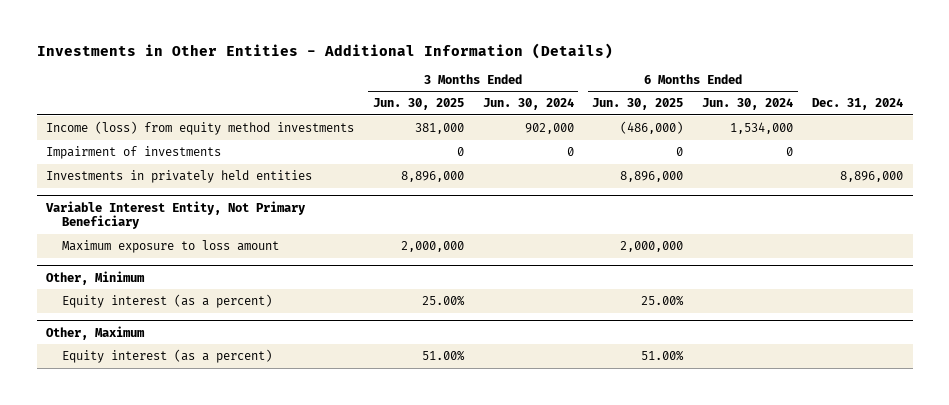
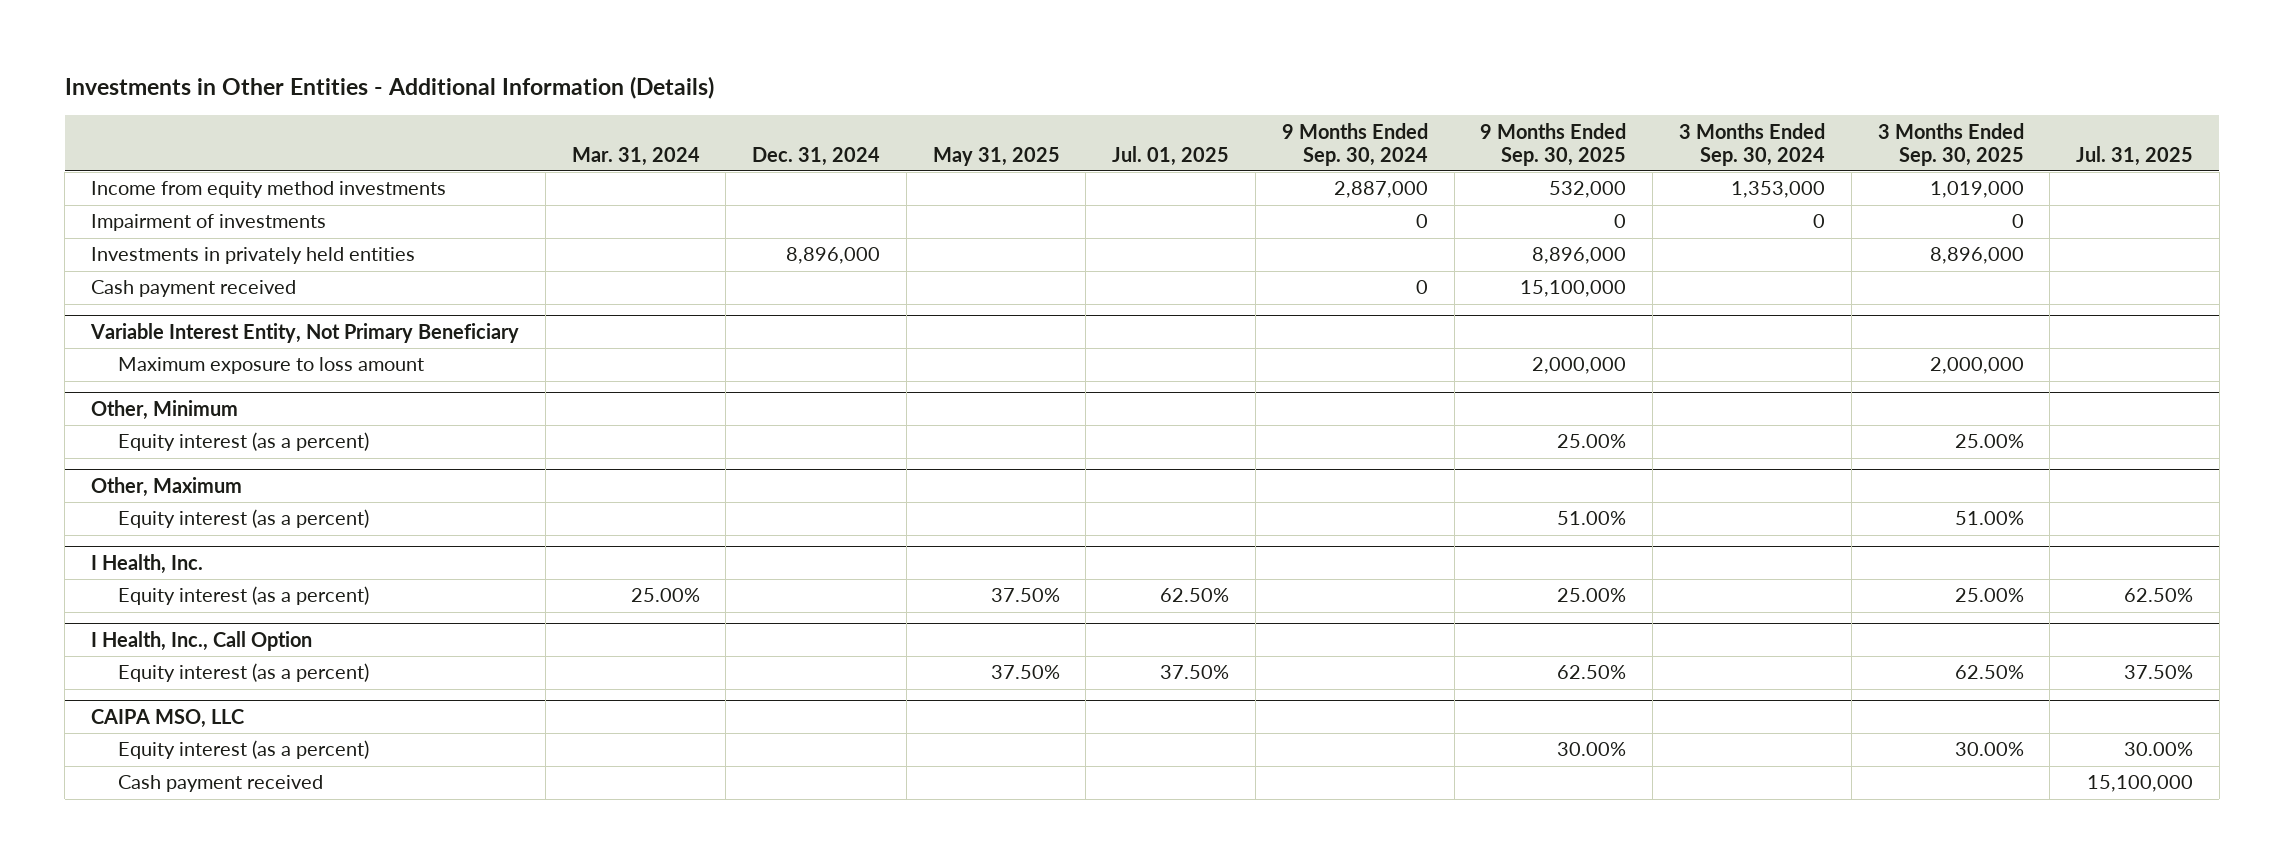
- | 3 Months Ended Jun. 30, 2025 | 3 Months Ended Jun. 30, 2024 | 6 Months Ended Jun. 30, 2025 | 6 Months Ended Jun. 30, 2024 | Dec. 31, 2024
+ | Mar. 31, 2024 | Dec. 31, 2024 | May 31, 2025 | Jul. 01, 2025 | 9 Months Ended Sep. 30, 2024 | 9 Months Ended Sep. 30, 2025 | 3 Months Ended Sep. 30, 2024 | 3 Months Ended Sep. 30, 2025 | Jul. 31, 2025
- Income (loss) from equity method investments | 381,000 | 902,000 | (486,000) | 1,534,000 |
+ Income from equity method investments | | | | | 2,887,000 | 532,000 | 1,353,000 | 1,019,000 |
+ Cash payment received | | | | | 0 | 15,100,000 | | |
+ I Health, Inc.
+ Equity interest (as a percent) | 25.00% | | 37.50% | 62.50% | | 25.00% | | 25.00% | 62.50%
+ I Health, Inc., Call Option
+ Equity interest (as a percent) | | | 37.50% | 37.50% | | 62.50% | | 62.50% | 37.50%
+ CAIPA MSO, LLC
+ Equity interest (as a percent) | | | | | | 30.00% | | 30.00% | 30.00%
+ Cash payment received | | | | | | | | | 15,100,000

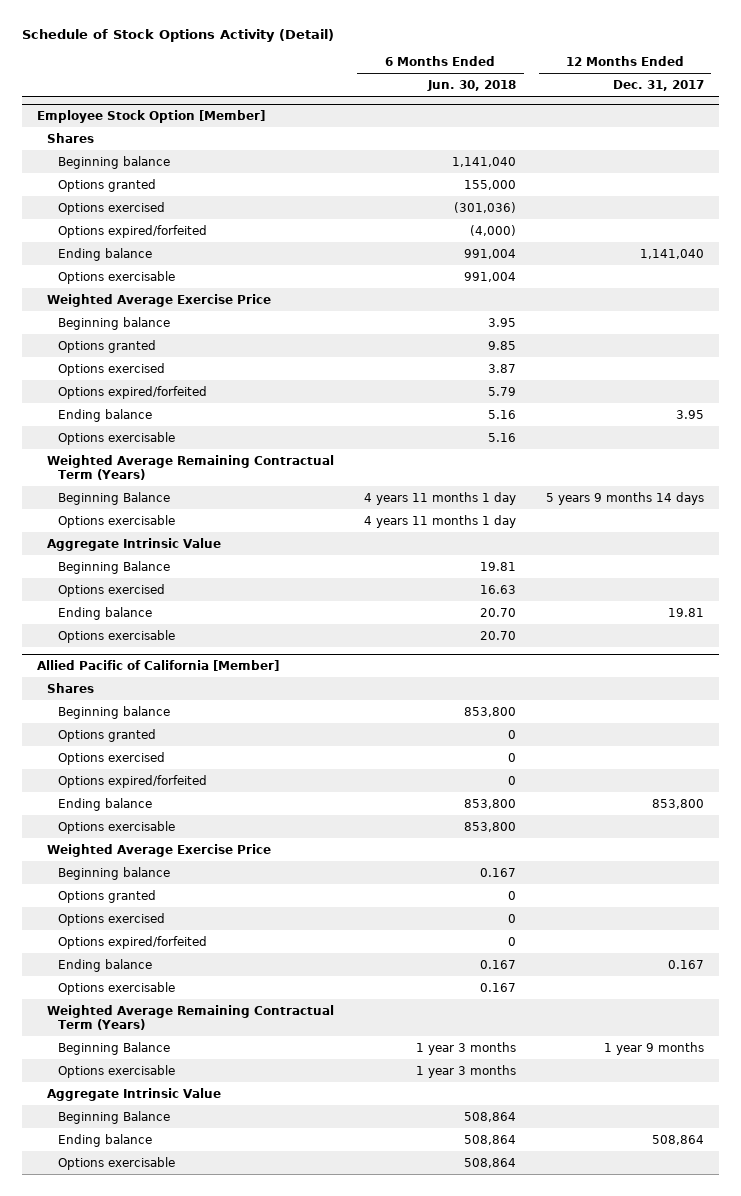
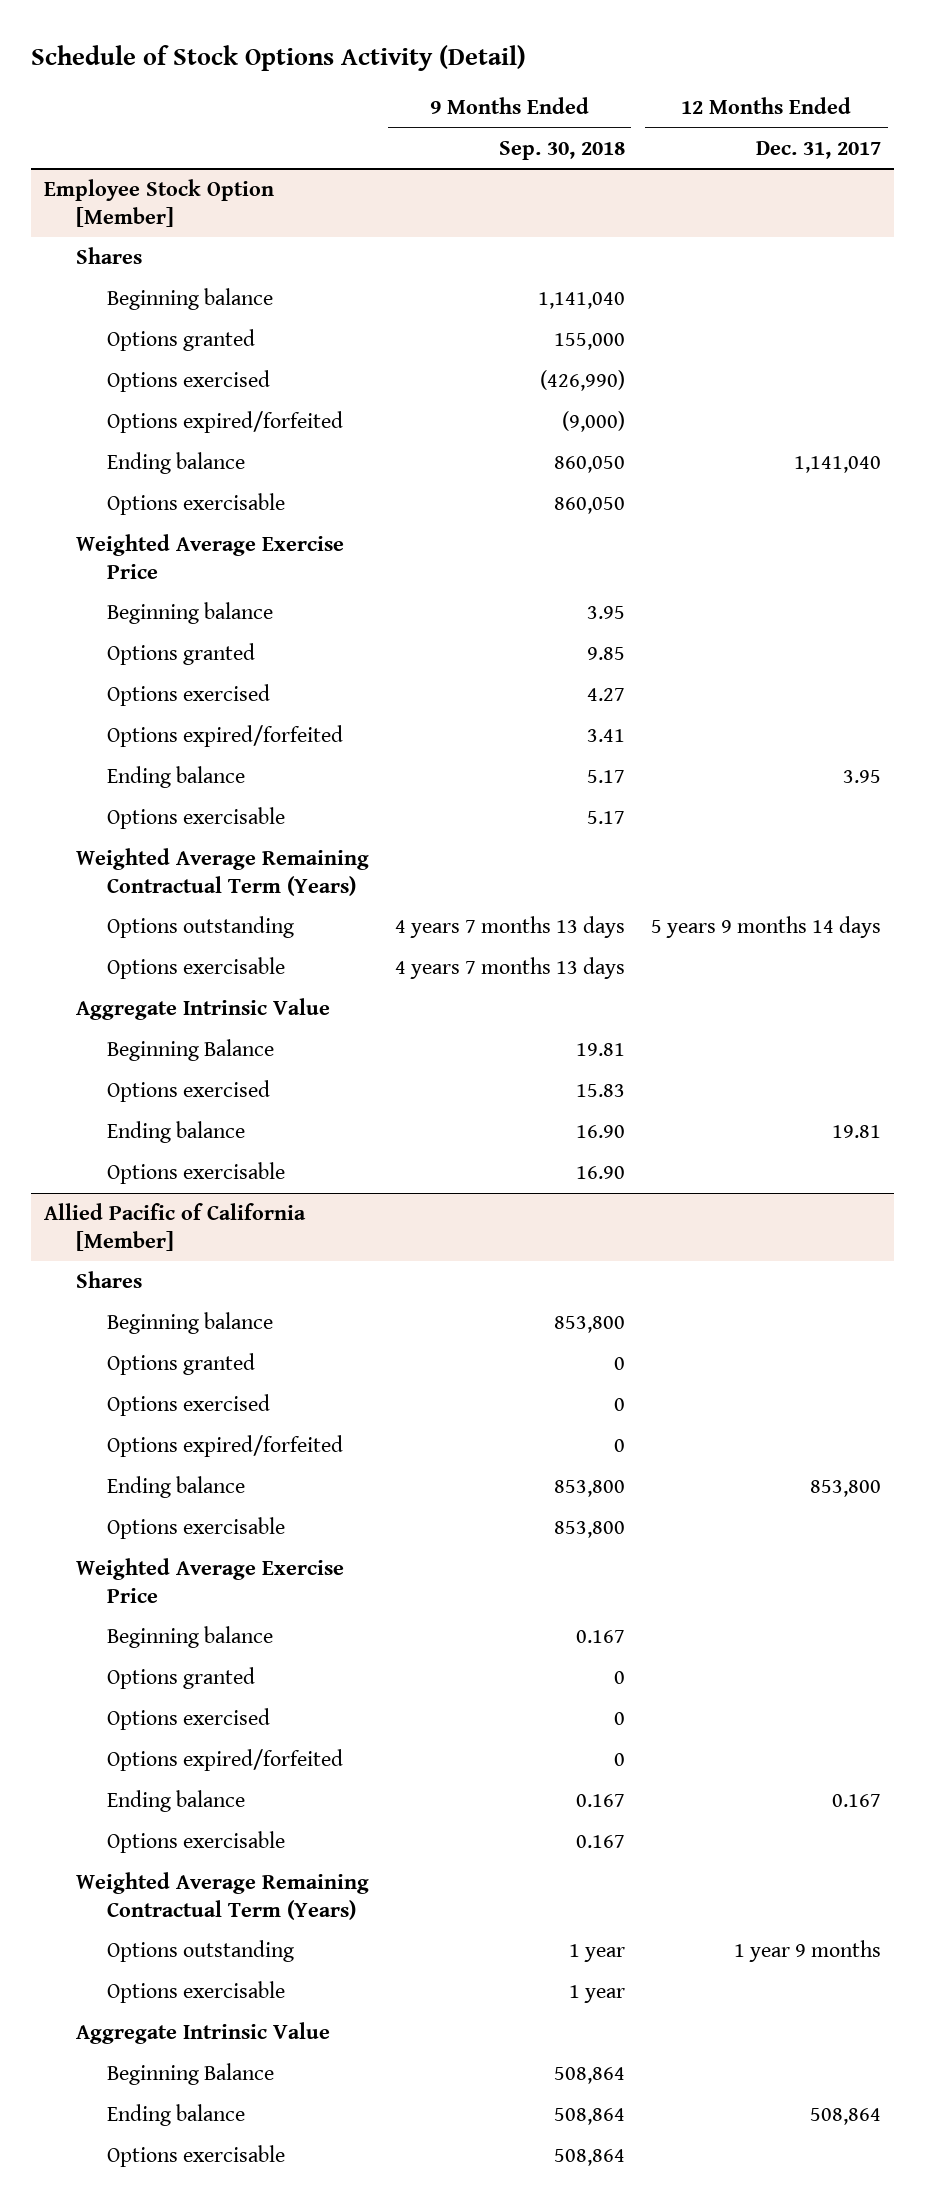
- | 6 Months Ended Jun. 30, 2018 | 12 Months Ended Dec. 31, 2017
+ | 9 Months Ended Sep. 30, 2018 | 12 Months Ended Dec. 31, 2017
@ Employee Stock Option [Member]
- Beginning Balance | 4 years 11 months 1 day | 5 years 9 months 14 days
+ Options outstanding | 4 years 7 months 13 days | 5 years 9 months 14 days
@ Allied Pacific of California [Member]
- Beginning Balance | 1 year 3 months | 1 year 9 months
+ Options outstanding | 1 year | 1 year 9 months

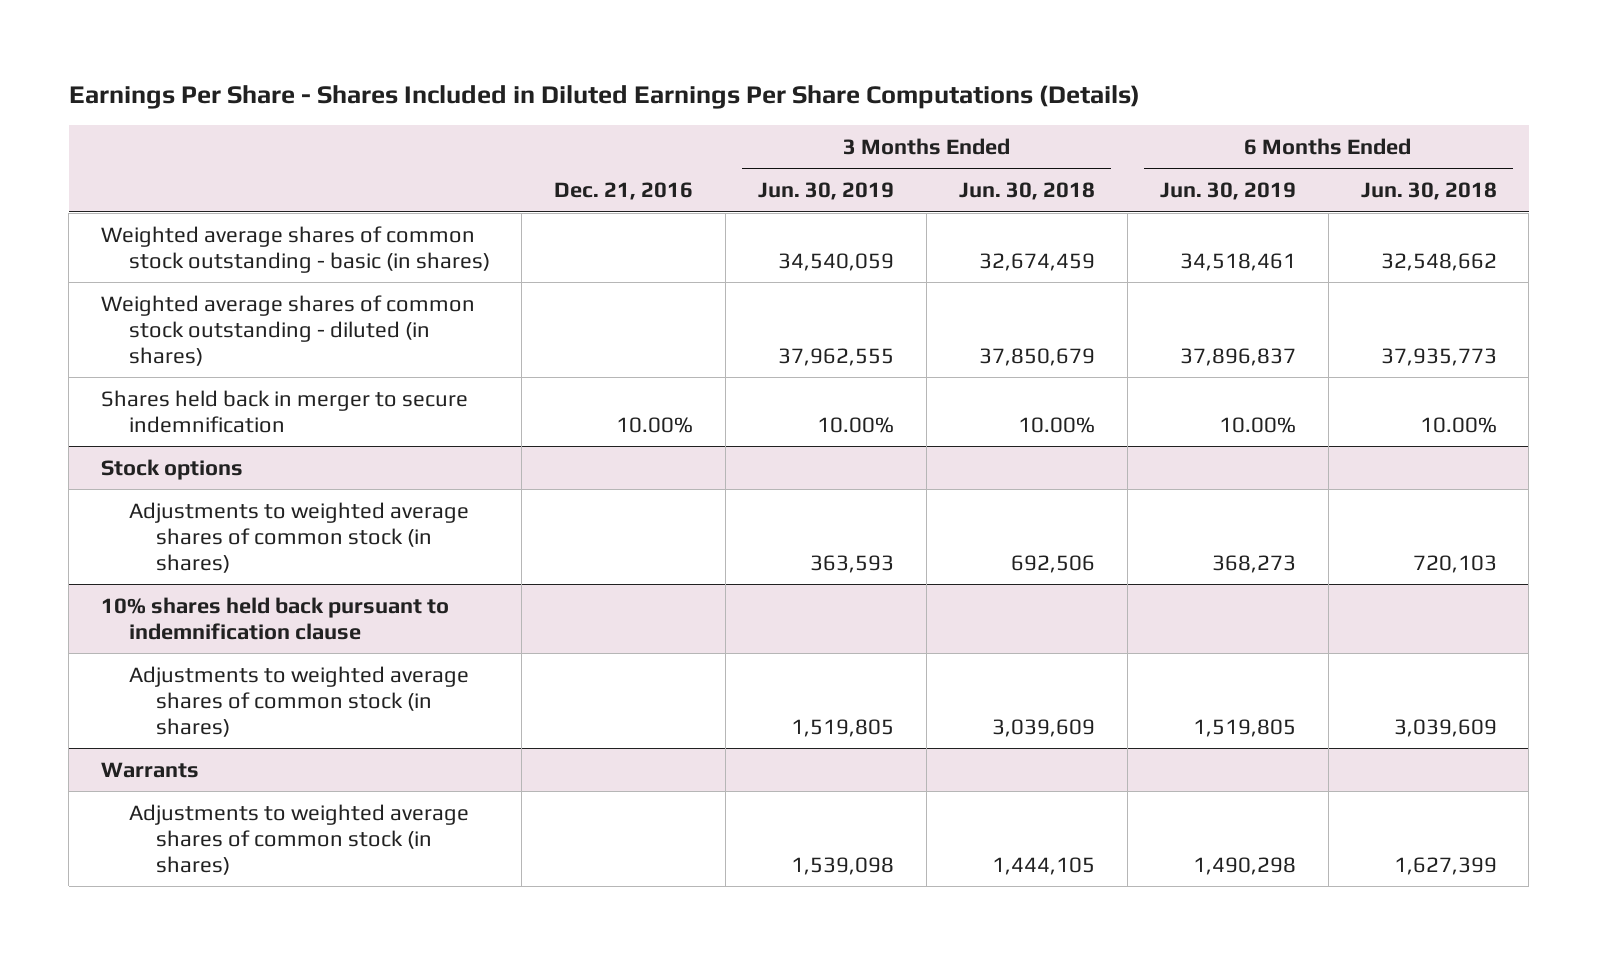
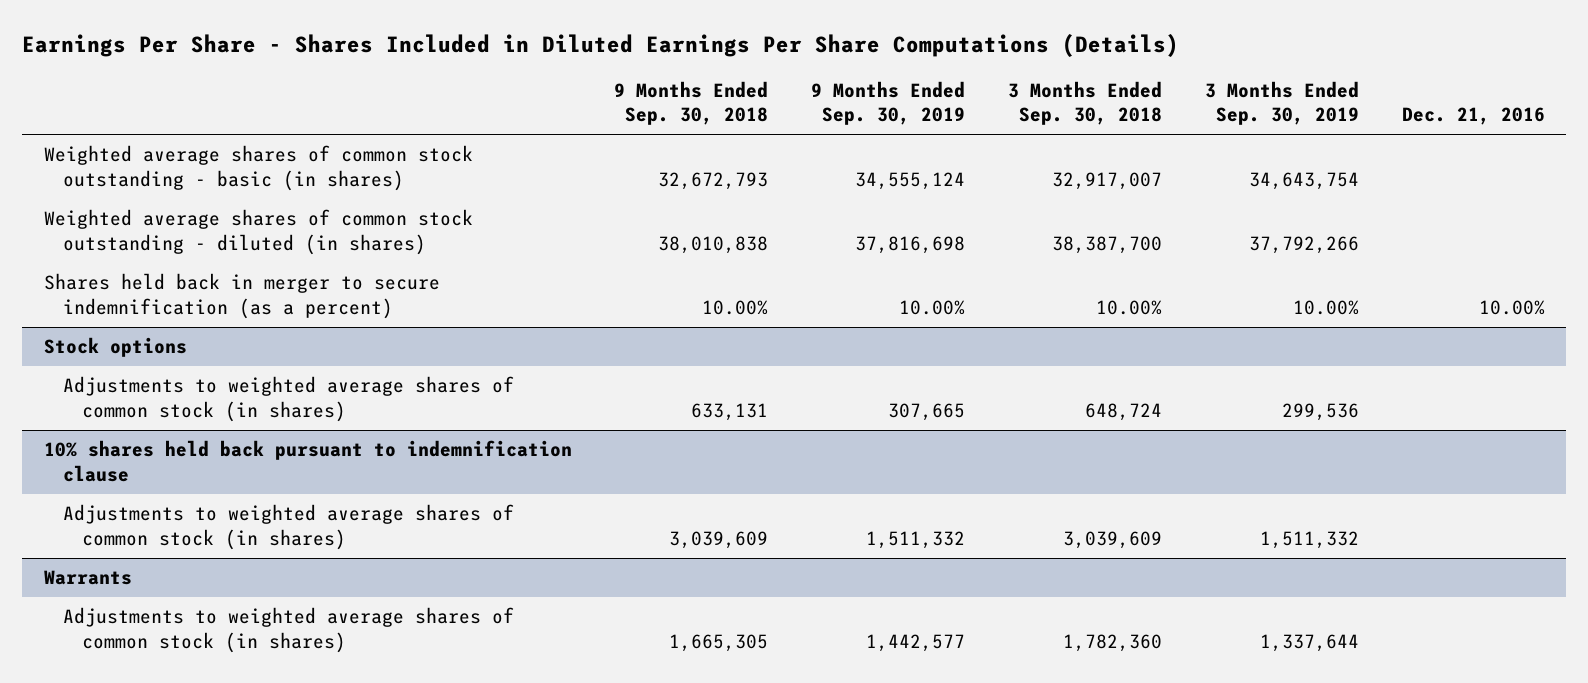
- | Dec. 21, 2016 | 3 Months Ended Jun. 30, 2019 | 3 Months Ended Jun. 30, 2018 | 6 Months Ended Jun. 30, 2019 | 6 Months Ended Jun. 30, 2018
+ | 9 Months Ended Sep. 30, 2018 | 9 Months Ended Sep. 30, 2019 | 3 Months Ended Sep. 30, 2018 | 3 Months Ended Sep. 30, 2019 | Dec. 21, 2016
- Shares held back in merger to secure indemnification | 10.00% | 10.00% | 10.00% | 10.00% | 10.00%
+ Shares held back in merger to secure indemnification (as a percent) | 10.00% | 10.00% | 10.00% | 10.00% | 10.00%

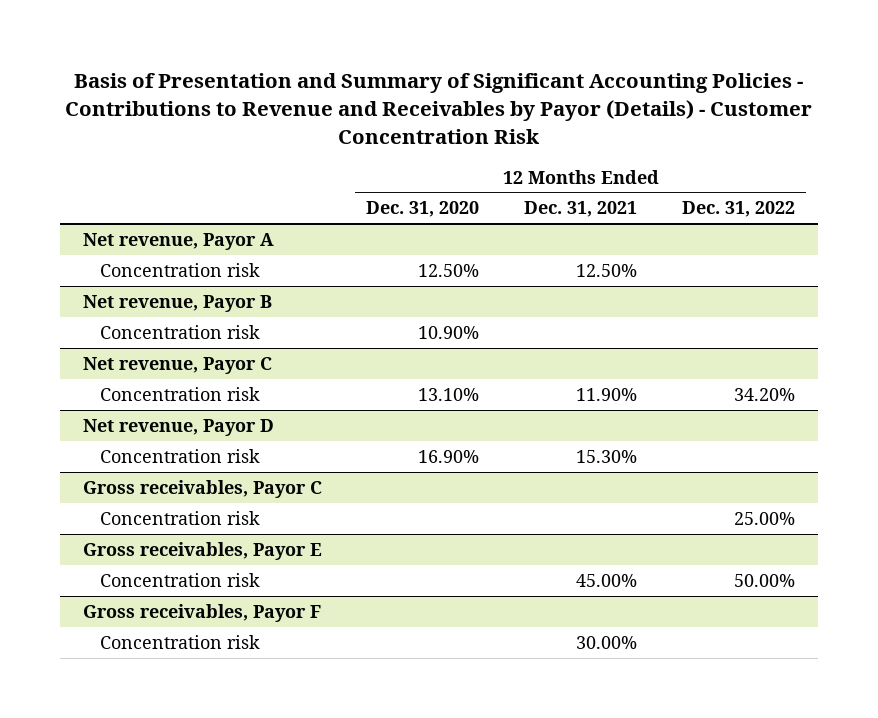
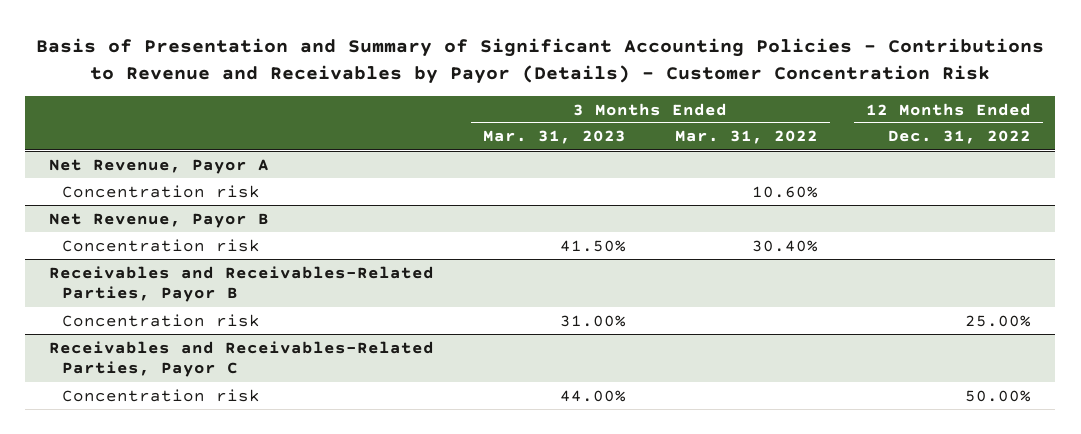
- | 12 Months Ended Dec. 31, 2020 | 12 Months Ended Dec. 31, 2021 | 12 Months Ended Dec. 31, 2022
+ | 3 Months Ended Mar. 31, 2023 | 3 Months Ended Mar. 31, 2022 | 12 Months Ended Dec. 31, 2022
- Net revenue, Payor A
+ Net Revenue, Payor A
- Net revenue, Payor B
+ Net Revenue, Payor B
- Net revenue, Payor C
- Concentration risk | 13.10% | 11.90% | 34.20%
- Net revenue, Payor D
- Concentration risk | 16.90% | 15.30% |
- Gross receivables, Payor C
+ Receivables and Receivables-Related Parties, Payor B
- Gross receivables, Payor E
+ Receivables and Receivables-Related Parties, Payor C
- Gross receivables, Payor F
- Concentration risk | | 30.00% |

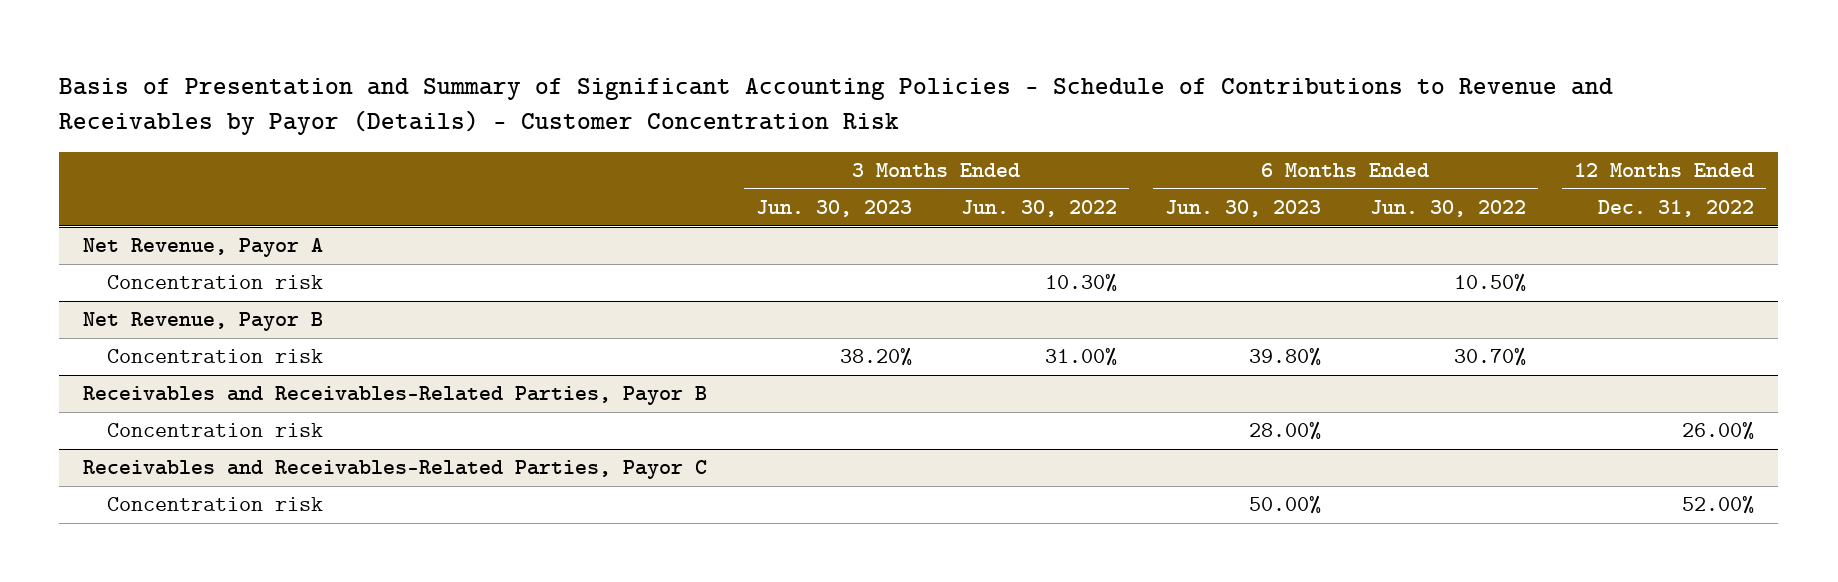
- Basis of Presentation and Summary of Significant Accounting Policies - Contributions to Revenue and Receivables by Payor (Details) - Customer Concentration Risk
+ Basis of Presentation and Summary of Significant Accounting Policies - Schedule of Contributions to Revenue and Receivables by Payor (Details) - Customer Concentration Risk
- | 3 Months Ended Mar. 31, 2023 | 3 Months Ended Mar. 31, 2022 | 12 Months Ended Dec. 31, 2022
+ | 3 Months Ended Jun. 30, 2023 | 3 Months Ended Jun. 30, 2022 | 6 Months Ended Jun. 30, 2023 | 6 Months Ended Jun. 30, 2022 | 12 Months Ended Dec. 31, 2022
@ Receivables and Receivables-Related Parties, Payor B
- Concentration risk | 31.00% | | 25.00%
+ Concentration risk | | | 28.00% | | 26.00%
@ Receivables and Receivables-Related Parties, Payor C
- Concentration risk | 44.00% | | 50.00%
+ Concentration risk | | | 50.00% | | 52.00%

